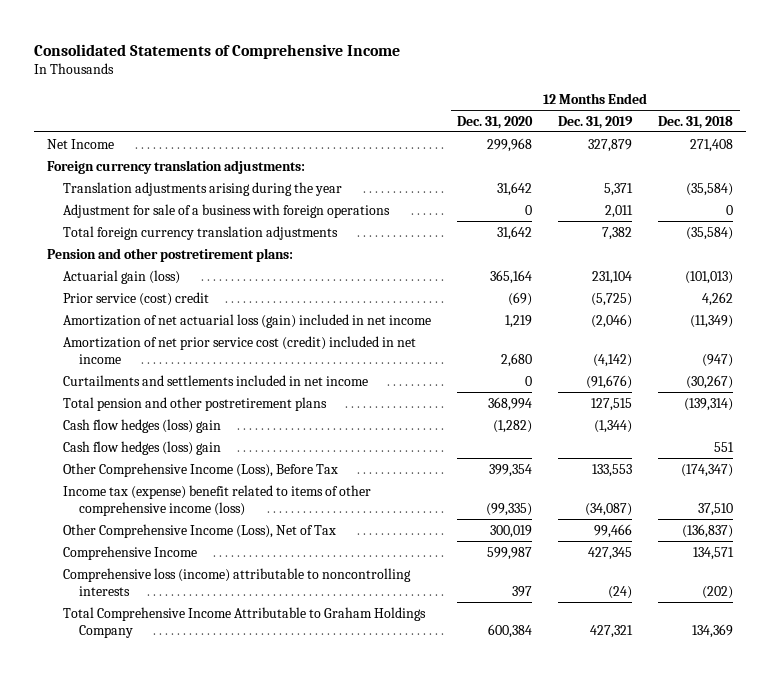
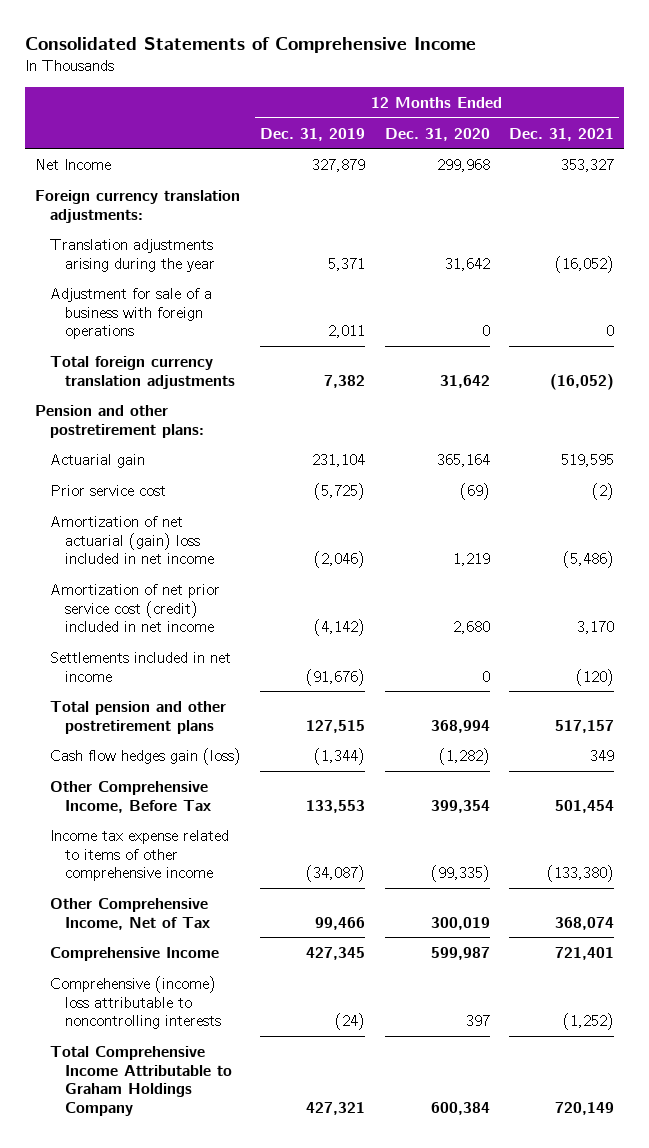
- | 12 Months Ended Dec. 31, 2020 | 12 Months Ended Dec. 31, 2019 | 12 Months Ended Dec. 31, 2018
+ | 12 Months Ended Dec. 31, 2019 | 12 Months Ended Dec. 31, 2020 | 12 Months Ended Dec. 31, 2021
- Actuarial gain (loss) | 365,164 | 231,104 | (101,013)
- Prior service (cost) credit | (69) | (5,725) | 4,262
- Amortization of net actuarial loss (gain) included in net income | 1,219 | (2,046) | (11,349)
+ Actuarial gain | 231,104 | 365,164 | 519,595
+ Prior service cost | (5,725) | (69) | (2)
+ Amortization of net actuarial (gain) loss included in net income | (2,046) | 1,219 | (5,486)
- Curtailments and settlements included in net income | 0 | (91,676) | (30,267)
+ Settlements included in net income | (91,676) | 0 | (120)
- Cash flow hedges (loss) gain | (1,282) | (1,344) |
- Cash flow hedges (loss) gain | | | 551
- Other Comprehensive Income (Loss), Before Tax | 399,354 | 133,553 | (174,347)
- Income tax (expense) benefit related to items of other comprehensive income (loss) | (99,335) | (34,087) | 37,510
- Other Comprehensive Income (Loss), Net of Tax | 300,019 | 99,466 | (136,837)
+ Cash flow hedges gain (loss) | (1,344) | (1,282) | 349
+ Other Comprehensive Income, Before Tax | 133,553 | 399,354 | 501,454
+ Income tax expense related to items of other comprehensive income | (34,087) | (99,335) | (133,380)
+ Other Comprehensive Income, Net of Tax | 99,466 | 300,019 | 368,074
- Comprehensive loss (income) attributable to noncontrolling interests | 397 | (24) | (202)
+ Comprehensive (income) loss attributable to noncontrolling interests | (24) | 397 | (1,252)

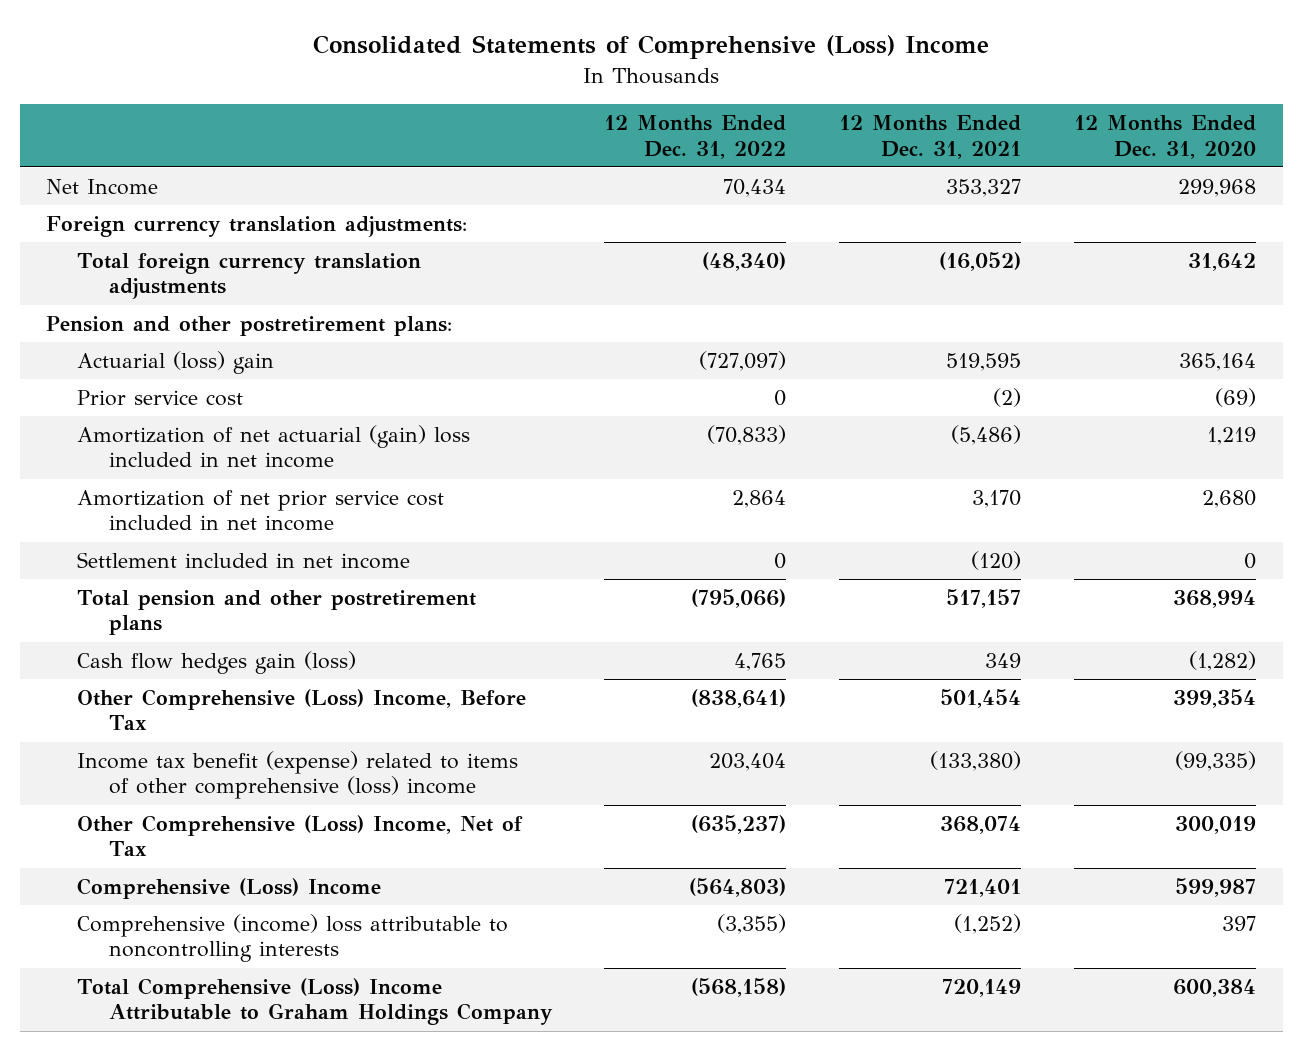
- Consolidated Statements of Comprehensive Income
+ Consolidated Statements of Comprehensive (Loss) Income
- | 12 Months Ended Dec. 31, 2019 | 12 Months Ended Dec. 31, 2020 | 12 Months Ended Dec. 31, 2021
+ | 12 Months Ended Dec. 31, 2022 | 12 Months Ended Dec. 31, 2021 | 12 Months Ended Dec. 31, 2020
- Translation adjustments arising during the year | 5,371 | 31,642 | (16,052)
- Adjustment for sale of a business with foreign operations | 2,011 | 0 | 0
- Actuarial gain | 231,104 | 365,164 | 519,595
+ Actuarial (loss) gain | (727,097) | 519,595 | 365,164
- Amortization of net prior service cost (credit) included in net income | (4,142) | 2,680 | 3,170
- Settlements included in net income | (91,676) | 0 | (120)
+ Amortization of net prior service cost included in net income | 2,864 | 3,170 | 2,680
+ Settlement included in net income | 0 | (120) | 0
- Other Comprehensive Income, Before Tax | 133,553 | 399,354 | 501,454
- Income tax expense related to items of other comprehensive income | (34,087) | (99,335) | (133,380)
- Other Comprehensive Income, Net of Tax | 99,466 | 300,019 | 368,074
- Comprehensive Income | 427,345 | 599,987 | 721,401
+ Other Comprehensive (Loss) Income, Before Tax | (838,641) | 501,454 | 399,354
+ Income tax benefit (expense) related to items of other comprehensive (loss) income | 203,404 | (133,380) | (99,335)
+ Other Comprehensive (Loss) Income, Net of Tax | (635,237) | 368,074 | 300,019
+ Comprehensive (Loss) Income | (564,803) | 721,401 | 599,987
- Total Comprehensive Income Attributable to Graham Holdings Company | 427,321 | 600,384 | 720,149
+ Total Comprehensive (Loss) Income Attributable to Graham Holdings Company | (568,158) | 720,149 | 600,384

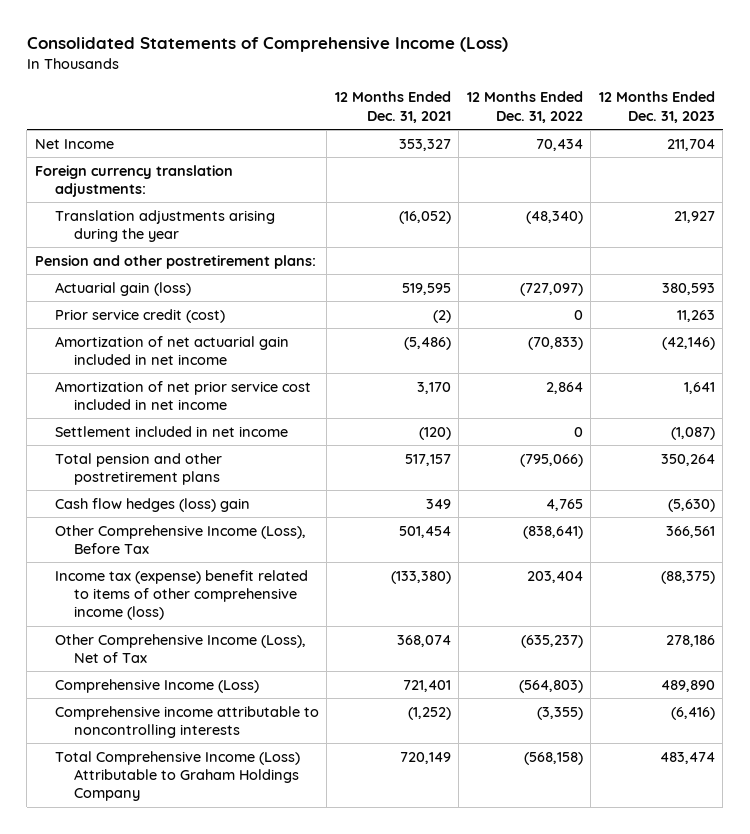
- Consolidated Statements of Comprehensive (Loss) Income
+ Consolidated Statements of Comprehensive Income (Loss)
- | 12 Months Ended Dec. 31, 2022 | 12 Months Ended Dec. 31, 2021 | 12 Months Ended Dec. 31, 2020
+ | 12 Months Ended Dec. 31, 2021 | 12 Months Ended Dec. 31, 2022 | 12 Months Ended Dec. 31, 2023
- Total foreign currency translation adjustments | (48,340) | (16,052) | 31,642
+ Translation adjustments arising during the year | (16,052) | (48,340) | 21,927
- Actuarial (loss) gain | (727,097) | 519,595 | 365,164
- Prior service cost | 0 | (2) | (69)
- Amortization of net actuarial (gain) loss included in net income | (70,833) | (5,486) | 1,219
+ Actuarial gain (loss) | 519,595 | (727,097) | 380,593
+ Prior service credit (cost) | (2) | 0 | 11,263
+ Amortization of net actuarial gain included in net income | (5,486) | (70,833) | (42,146)
- Cash flow hedges gain (loss) | 4,765 | 349 | (1,282)
- Other Comprehensive (Loss) Income, Before Tax | (838,641) | 501,454 | 399,354
- Income tax benefit (expense) related to items of other comprehensive (loss) income | 203,404 | (133,380) | (99,335)
- Other Comprehensive (Loss) Income, Net of Tax | (635,237) | 368,074 | 300,019
- Comprehensive (Loss) Income | (564,803) | 721,401 | 599,987
- Comprehensive (income) loss attributable to noncontrolling interests | (3,355) | (1,252) | 397
- Total Comprehensive (Loss) Income Attributable to Graham Holdings Company | (568,158) | 720,149 | 600,384
+ Cash flow hedges (loss) gain | 349 | 4,765 | (5,630)
+ Other Comprehensive Income (Loss), Before Tax | 501,454 | (838,641) | 366,561
+ Income tax (expense) benefit related to items of other comprehensive income (loss) | (133,380) | 203,404 | (88,375)
+ Other Comprehensive Income (Loss), Net of Tax | 368,074 | (635,237) | 278,186
+ Comprehensive Income (Loss) | 721,401 | (564,803) | 489,890
+ Comprehensive income attributable to noncontrolling interests | (1,252) | (3,355) | (6,416)
+ Total Comprehensive Income (Loss) Attributable to Graham Holdings Company | 720,149 | (568,158) | 483,474

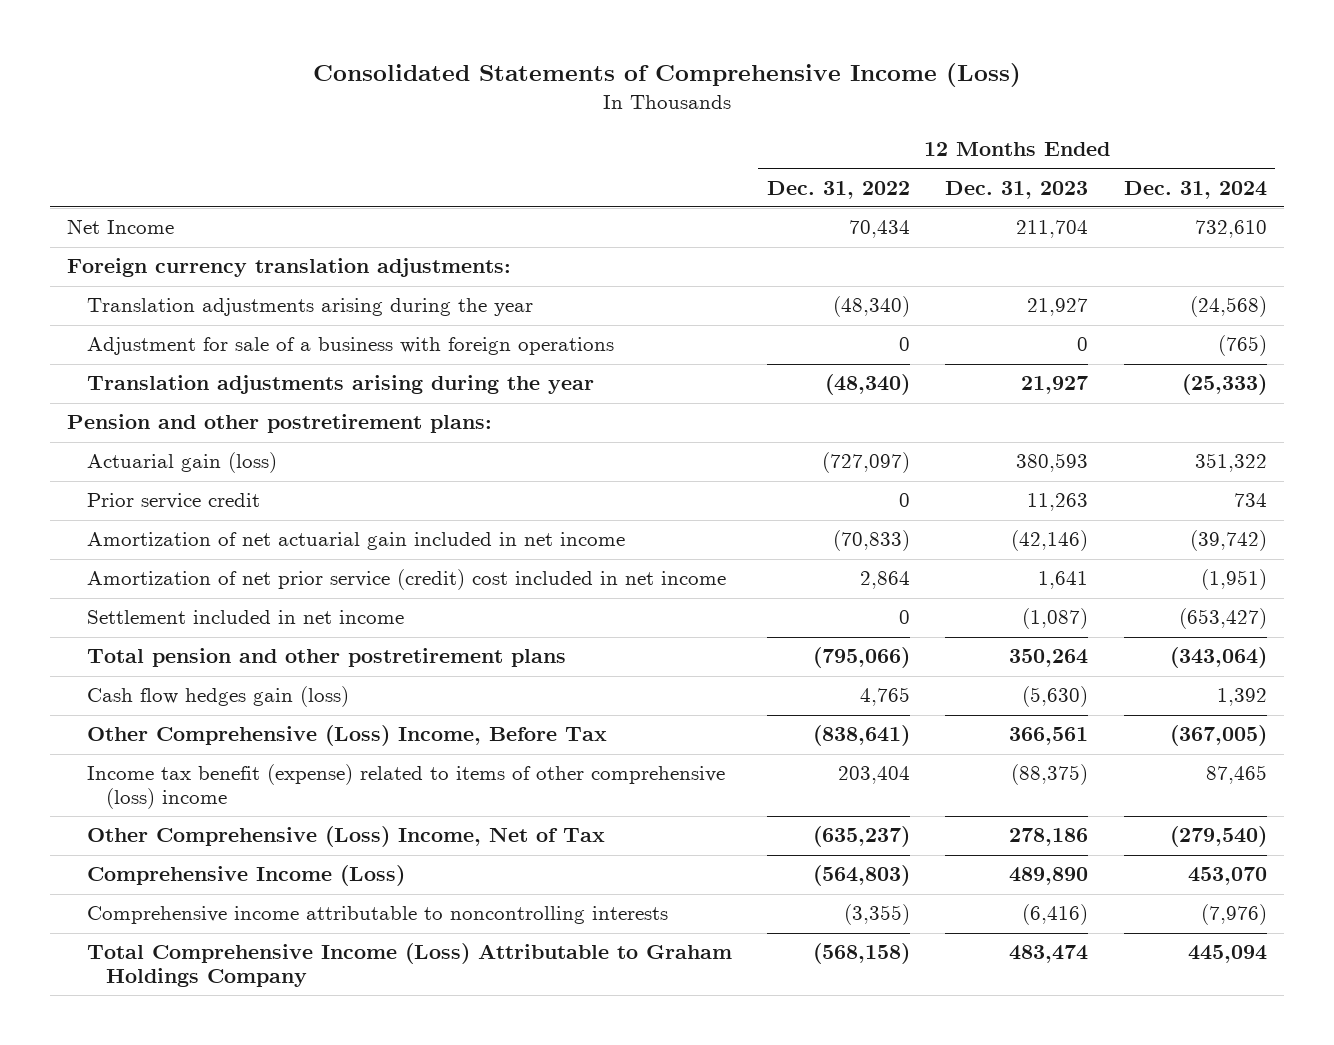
- | 12 Months Ended Dec. 31, 2021 | 12 Months Ended Dec. 31, 2022 | 12 Months Ended Dec. 31, 2023
+ | 12 Months Ended Dec. 31, 2022 | 12 Months Ended Dec. 31, 2023 | 12 Months Ended Dec. 31, 2024
+ Adjustment for sale of a business with foreign operations | 0 | 0 | (765)
+ Translation adjustments arising during the year | (48,340) | 21,927 | (25,333)
- Prior service credit (cost) | (2) | 0 | 11,263
+ Prior service credit | 0 | 11,263 | 734
- Amortization of net prior service cost included in net income | 3,170 | 2,864 | 1,641
+ Amortization of net prior service (credit) cost included in net income | 2,864 | 1,641 | (1,951)
- Cash flow hedges (loss) gain | 349 | 4,765 | (5,630)
- Other Comprehensive Income (Loss), Before Tax | 501,454 | (838,641) | 366,561
- Income tax (expense) benefit related to items of other comprehensive income (loss) | (133,380) | 203,404 | (88,375)
- Other Comprehensive Income (Loss), Net of Tax | 368,074 | (635,237) | 278,186
+ Cash flow hedges gain (loss) | 4,765 | (5,630) | 1,392
+ Other Comprehensive (Loss) Income, Before Tax | (838,641) | 366,561 | (367,005)
+ Income tax benefit (expense) related to items of other comprehensive (loss) income | 203,404 | (88,375) | 87,465
+ Other Comprehensive (Loss) Income, Net of Tax | (635,237) | 278,186 | (279,540)

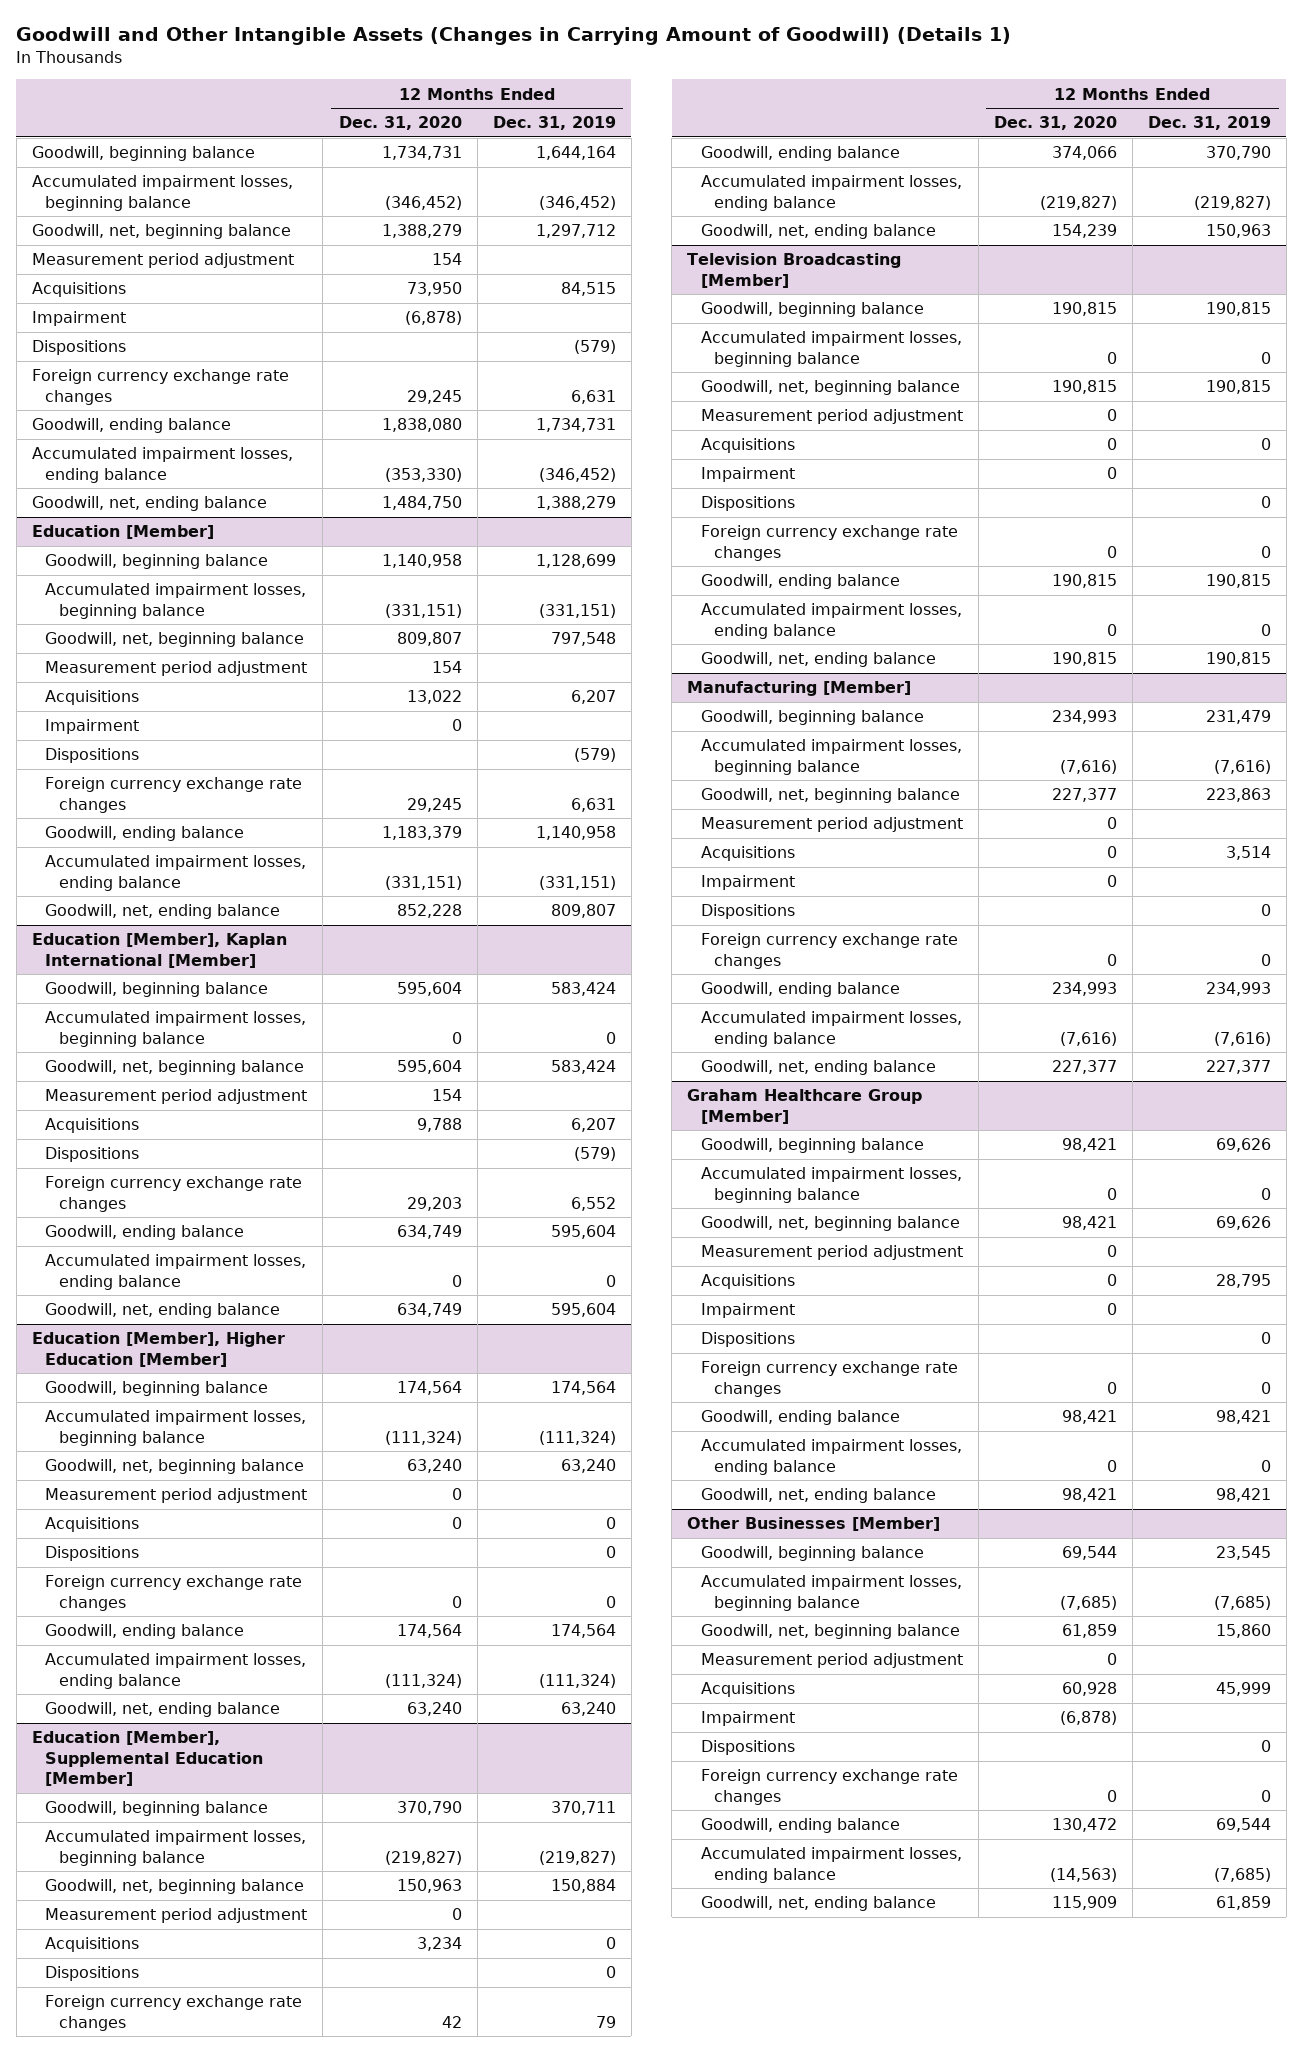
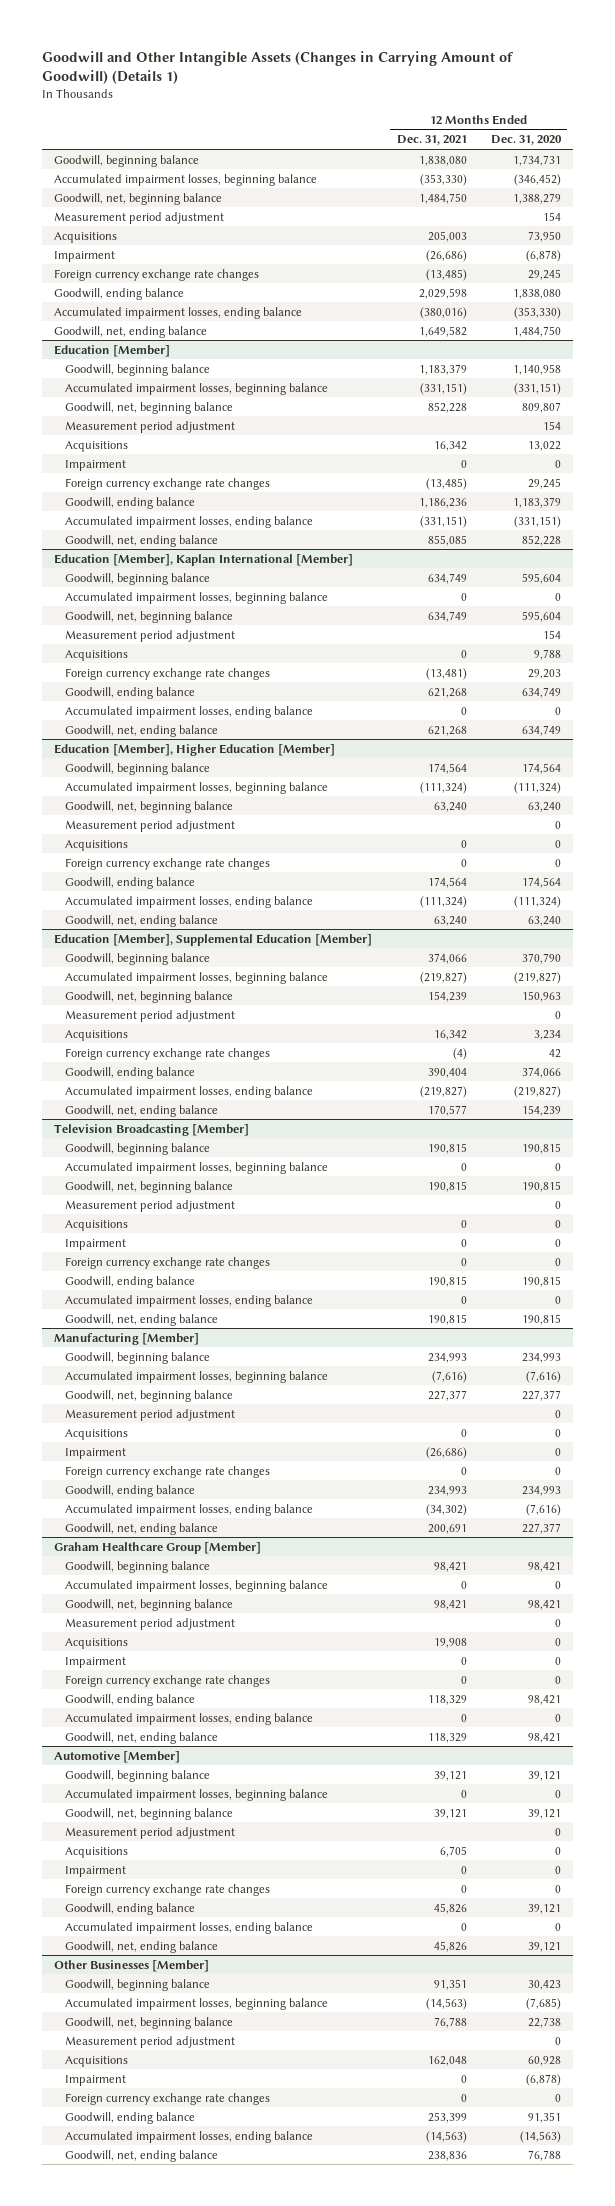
- | 12 Months Ended Dec. 31, 2020 | 12 Months Ended Dec. 31, 2019
+ | 12 Months Ended Dec. 31, 2021 | 12 Months Ended Dec. 31, 2020
- Dispositions | | (579)
@ Education [Member]
- Dispositions | | (579)
@ Education [Member], Kaplan International [Member]
- Dispositions | | (579)
@ Education [Member], Higher Education [Member]
- Dispositions | | 0
@ Education [Member], Supplemental Education [Member]
- Dispositions | | 0
@ Television Broadcasting [Member]
- Dispositions | | 0
@ Manufacturing [Member]
- Dispositions | | 0
@ Graham Healthcare Group [Member]
- Dispositions | | 0
+ Automotive [Member]
+ Goodwill, beginning balance | 39,121 | 39,121
+ Accumulated impairment losses, beginning balance | 0 | 0
+ Goodwill, net, beginning balance | 39,121 | 39,121
+ Measurement period adjustment | | 0
+ Acquisitions | 6,705 | 0
+ Impairment | 0 | 0
+ Foreign currency exchange rate changes | 0 | 0
+ Goodwill, ending balance | 45,826 | 39,121
+ Accumulated impairment losses, ending balance | 0 | 0
+ Goodwill, net, ending balance | 45,826 | 39,121
@ Other Businesses [Member]
- Goodwill, beginning balance | 69,544 | 23,545
+ Goodwill, beginning balance | 91,351 | 30,423
- Goodwill, net, beginning balance | 61,859 | 15,860
+ Goodwill, net, beginning balance | 76,788 | 22,738
- Dispositions | | 0
- Goodwill, ending balance | 130,472 | 69,544
+ Goodwill, ending balance | 253,399 | 91,351
- Goodwill, net, ending balance | 115,909 | 61,859
+ Goodwill, net, ending balance | 238,836 | 76,788

